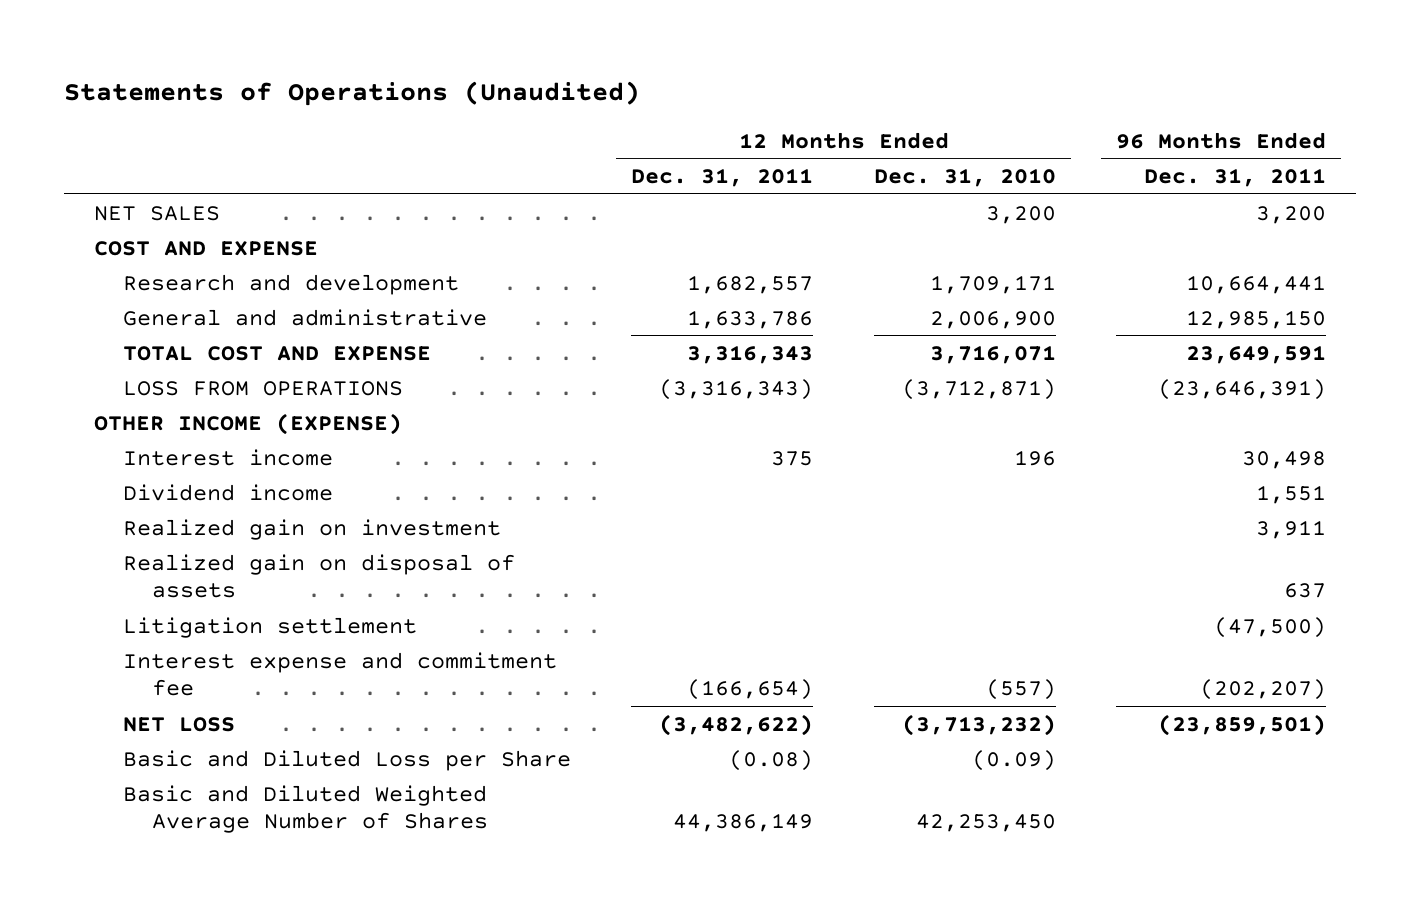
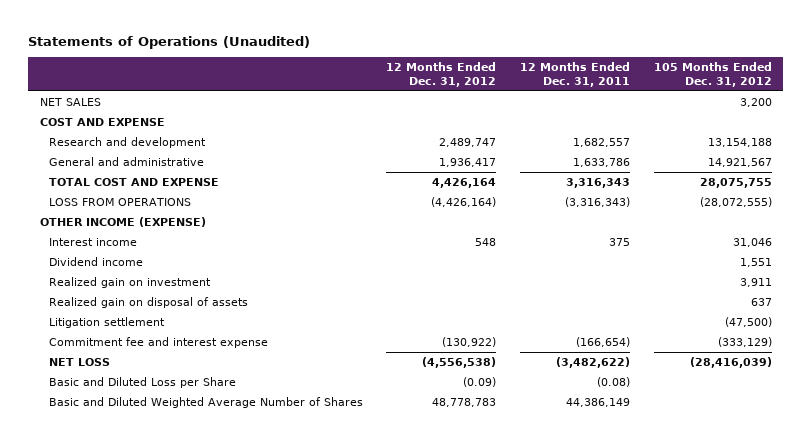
- | 12 Months Ended Dec. 31, 2011 | 12 Months Ended Dec. 31, 2010 | 96 Months Ended Dec. 31, 2011
+ | 12 Months Ended Dec. 31, 2012 | 12 Months Ended Dec. 31, 2011 | 105 Months Ended Dec. 31, 2012
- Interest expense and commitment fee | (166,654) | (557) | (202,207)
+ Commitment fee and interest expense | (130,922) | (166,654) | (333,129)

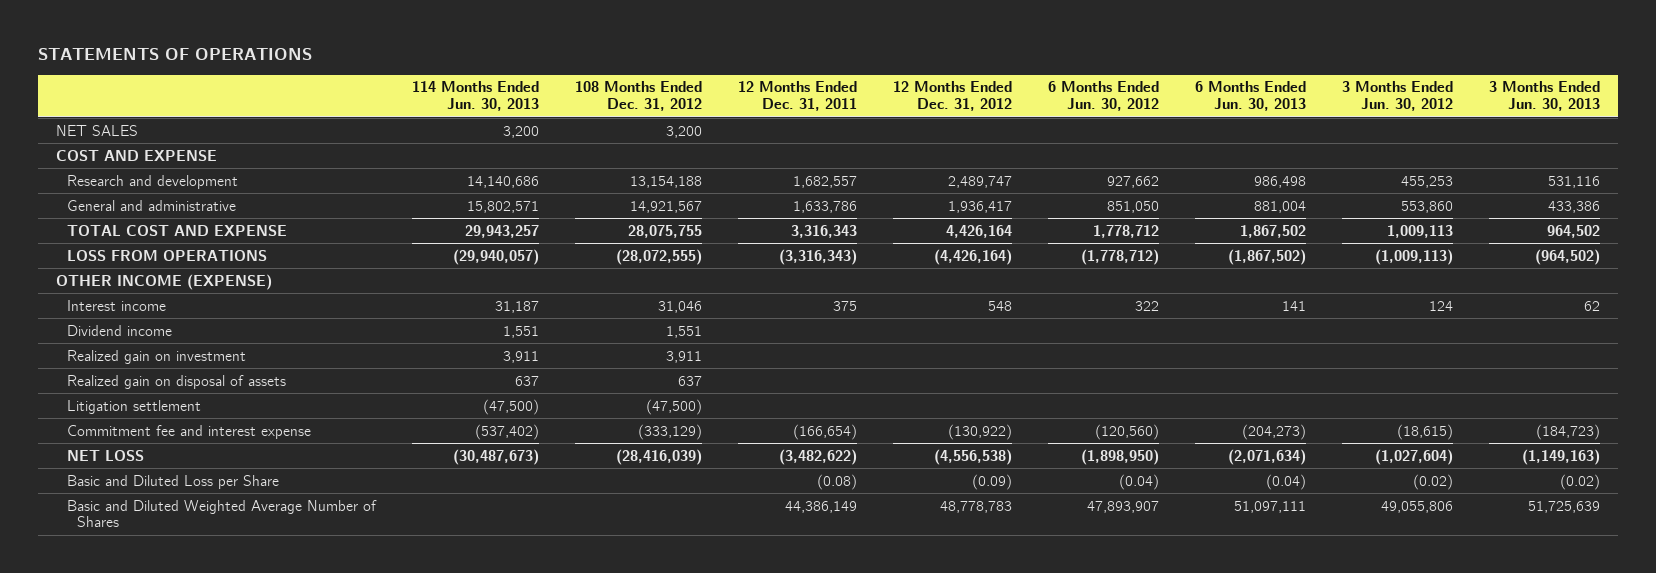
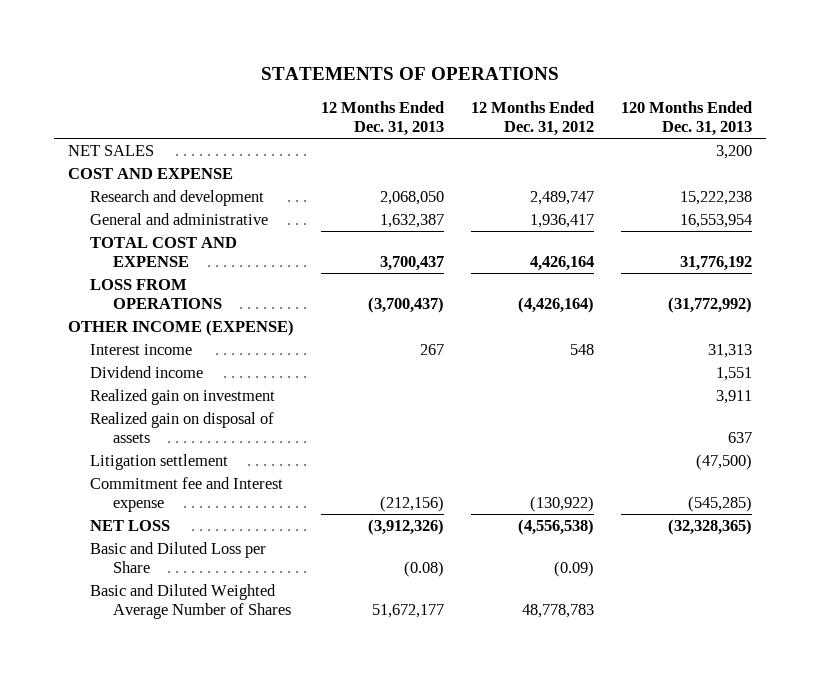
- | 114 Months Ended Jun. 30, 2013 | 108 Months Ended Dec. 31, 2012 | 12 Months Ended Dec. 31, 2011 | 12 Months Ended Dec. 31, 2012 | 6 Months Ended Jun. 30, 2012 | 6 Months Ended Jun. 30, 2013 | 3 Months Ended Jun. 30, 2012 | 3 Months Ended Jun. 30, 2013
+ | 12 Months Ended Dec. 31, 2013 | 12 Months Ended Dec. 31, 2012 | 120 Months Ended Dec. 31, 2013
- Commitment fee and interest expense | (537,402) | (333,129) | (166,654) | (130,922) | (120,560) | (204,273) | (18,615) | (184,723)
+ Commitment fee and Interest expense | (212,156) | (130,922) | (545,285)

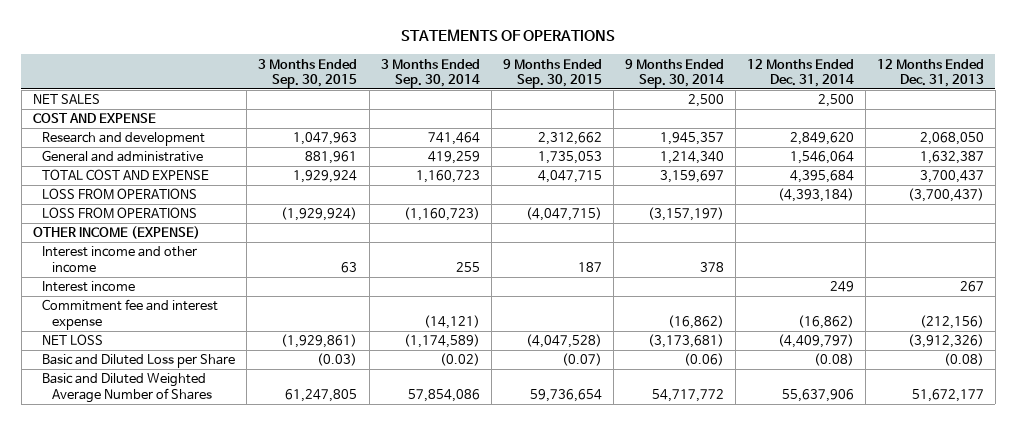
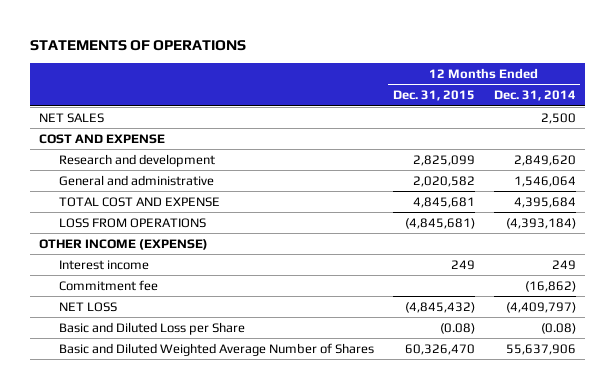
- | 3 Months Ended Sep. 30, 2015 | 3 Months Ended Sep. 30, 2014 | 9 Months Ended Sep. 30, 2015 | 9 Months Ended Sep. 30, 2014 | 12 Months Ended Dec. 31, 2014 | 12 Months Ended Dec. 31, 2013
+ | 12 Months Ended Dec. 31, 2015 | 12 Months Ended Dec. 31, 2014
- LOSS FROM OPERATIONS | (1,929,924) | (1,160,723) | (4,047,715) | (3,157,197) | |
- Interest income and other income | 63 | 255 | 187 | 378 | |
- Commitment fee and interest expense | | (14,121) | | (16,862) | (16,862) | (212,156)
+ Commitment fee | | (16,862)

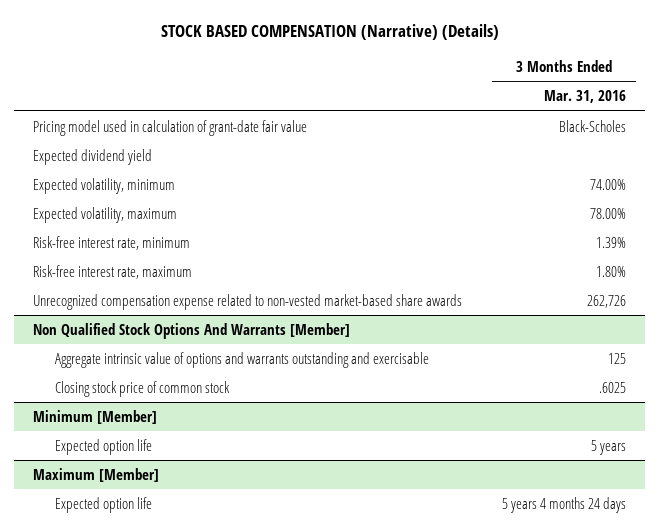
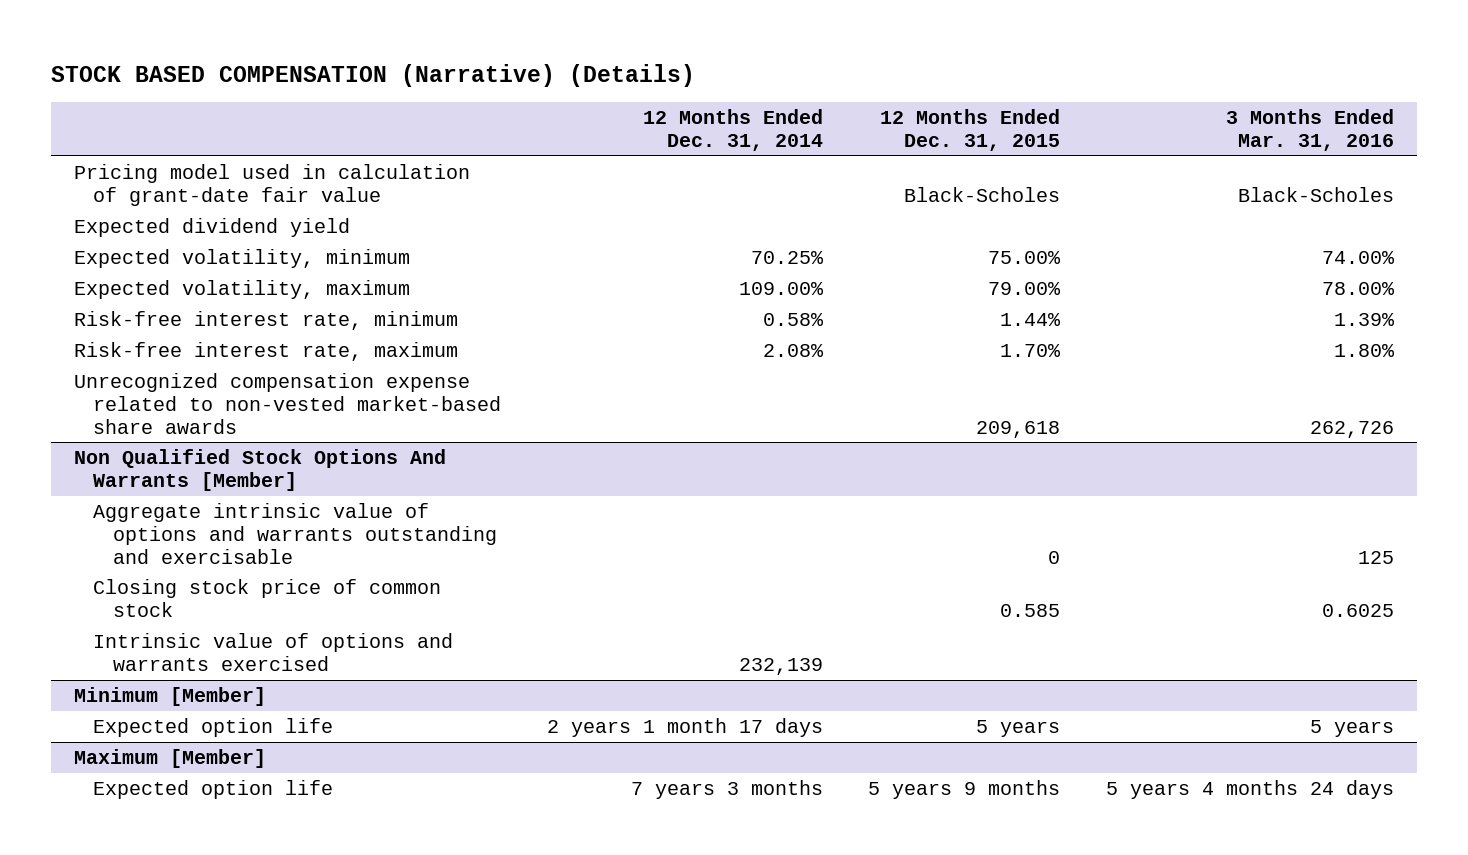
- | 3 Months Ended Mar. 31, 2016
+ | 12 Months Ended Dec. 31, 2014 | 12 Months Ended Dec. 31, 2015 | 3 Months Ended Mar. 31, 2016
@ Non Qualified Stock Options And Warrants [Member]
- Closing stock price of common stock | .6025
+ Closing stock price of common stock | | 0.585 | 0.6025
+ Intrinsic value of options and warrants exercised | 232,139 | |

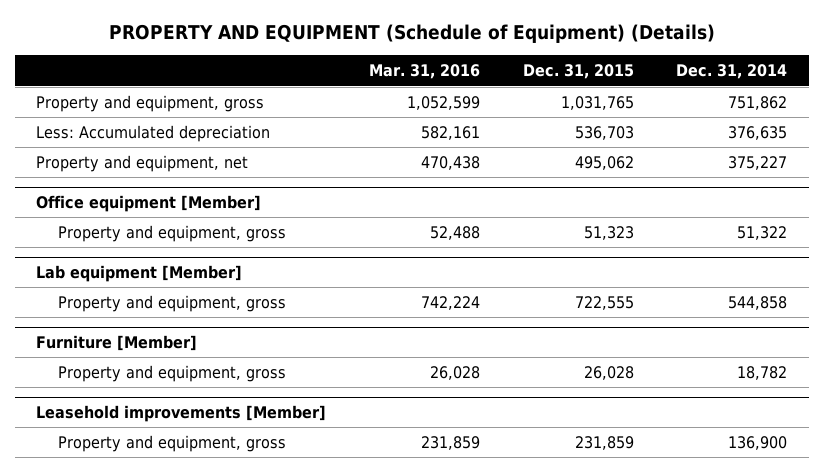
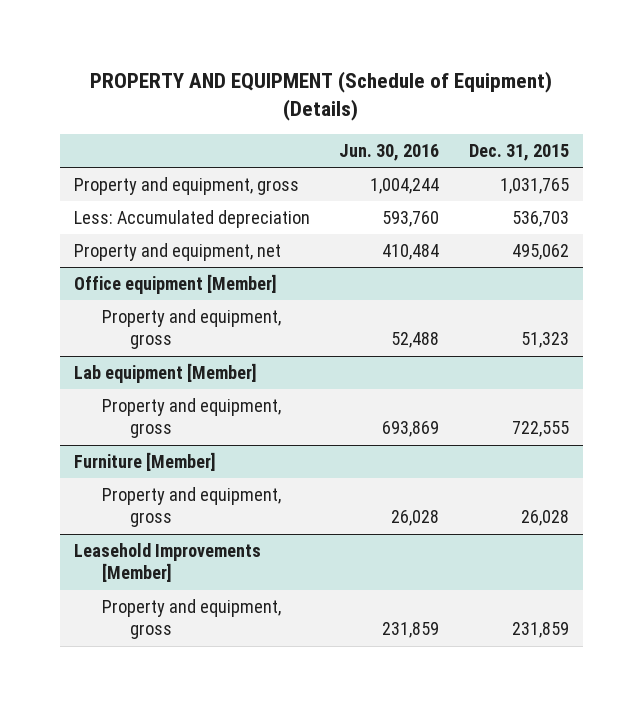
- | Mar. 31, 2016 | Dec. 31, 2015 | Dec. 31, 2014
+ | Jun. 30, 2016 | Dec. 31, 2015
- Leasehold improvements [Member]
+ Leasehold Improvements [Member]

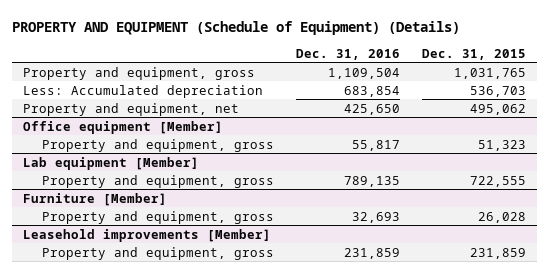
- | Jun. 30, 2016 | Dec. 31, 2015
+ | Dec. 31, 2016 | Dec. 31, 2015
- Leasehold Improvements [Member]
+ Leasehold improvements [Member]

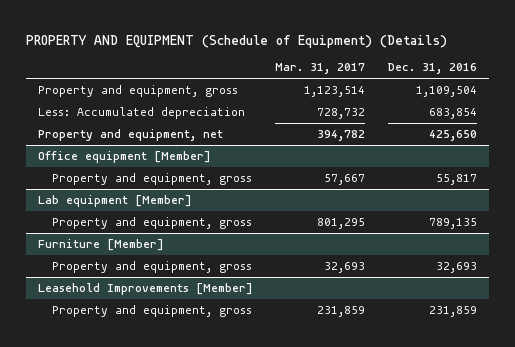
- | Dec. 31, 2016 | Dec. 31, 2015
+ | Mar. 31, 2017 | Dec. 31, 2016
- Leasehold improvements [Member]
+ Leasehold Improvements [Member]

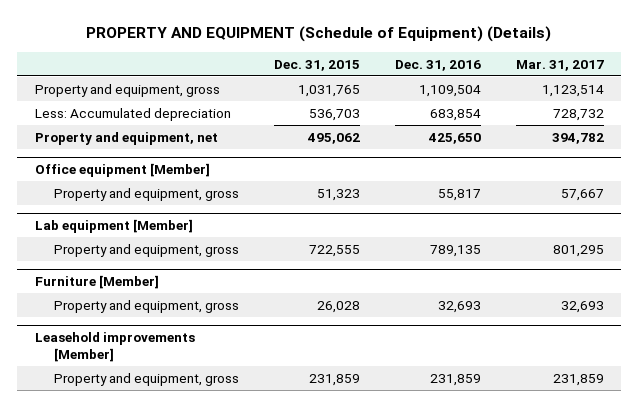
- | Mar. 31, 2017 | Dec. 31, 2016
+ | Dec. 31, 2015 | Dec. 31, 2016 | Mar. 31, 2017
- Leasehold Improvements [Member]
+ Leasehold improvements [Member]

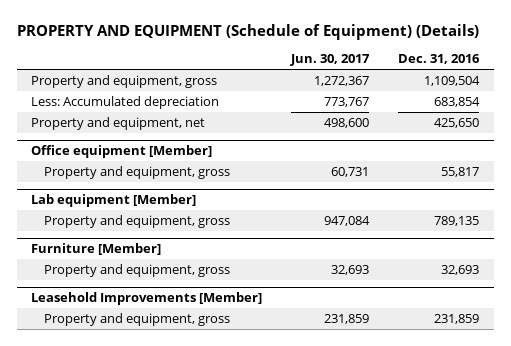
- | Dec. 31, 2015 | Dec. 31, 2016 | Mar. 31, 2017
+ | Jun. 30, 2017 | Dec. 31, 2016
- Leasehold improvements [Member]
+ Leasehold Improvements [Member]

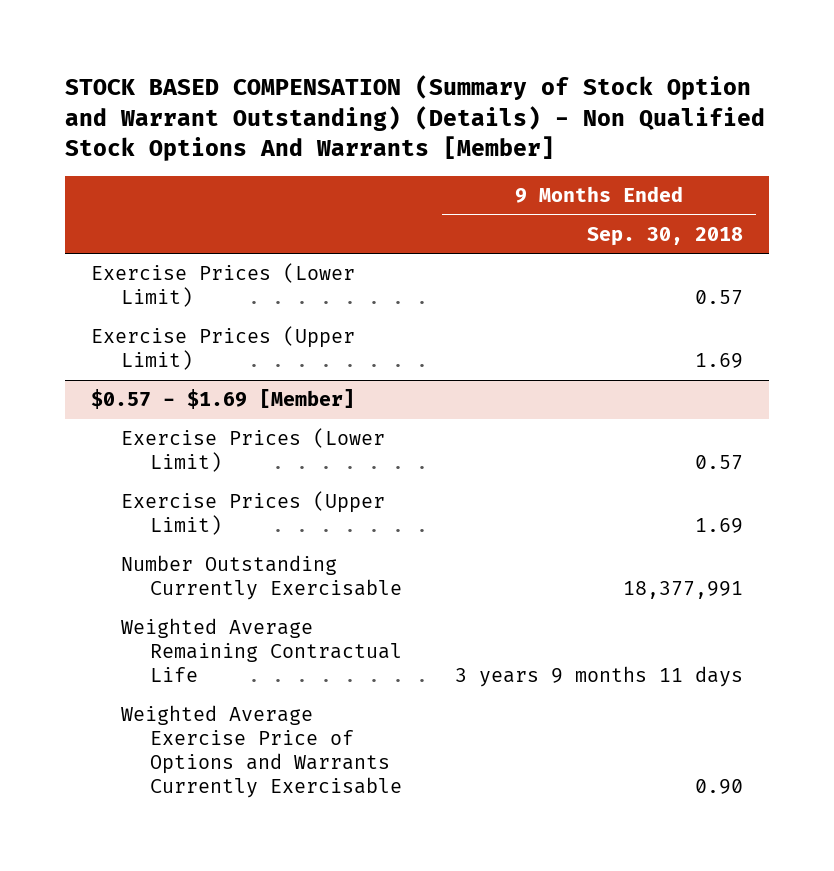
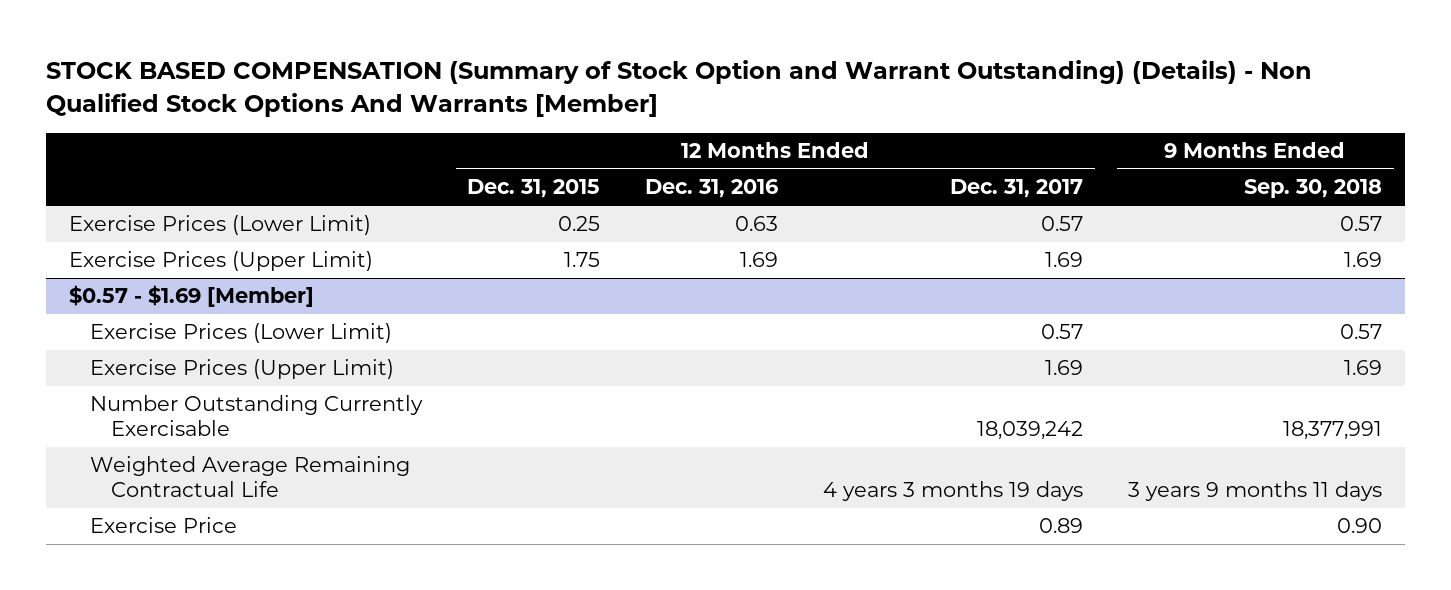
- | 9 Months Ended Sep. 30, 2018
+ | 12 Months Ended Dec. 31, 2015 | 12 Months Ended Dec. 31, 2016 | 12 Months Ended Dec. 31, 2017 | 9 Months Ended Sep. 30, 2018
@ $0.57 - $1.69 [Member]
- Weighted Average Exercise Price of Options and Warrants Currently Exercisable | 0.90
+ Exercise Price | | | 0.89 | 0.90

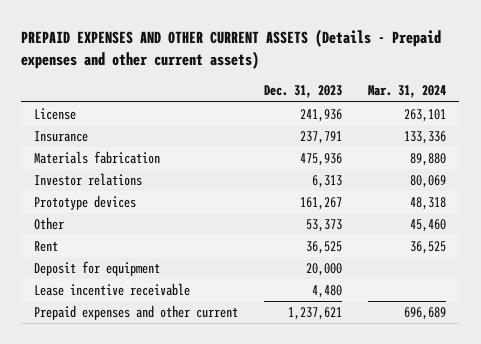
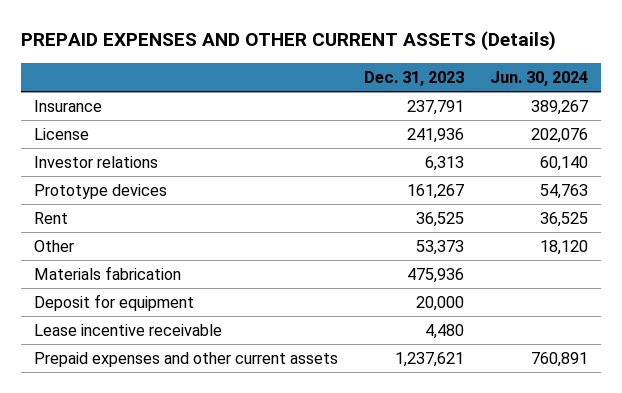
- PREPAID EXPENSES AND OTHER CURRENT ASSETS (Details - Prepaid expenses and other current assets)
+ PREPAID EXPENSES AND OTHER CURRENT ASSETS (Details)
- | Dec. 31, 2023 | Mar. 31, 2024
+ | Dec. 31, 2023 | Jun. 30, 2024
moved down: License | 241,936 | 202,076
moved down: Other | 53,373 | 18,120
moved down: Materials fabrication | 475,936 |
- Prepaid expenses and other current | 1,237,621 | 696,689
+ Prepaid expenses and other current assets | 1,237,621 | 760,891

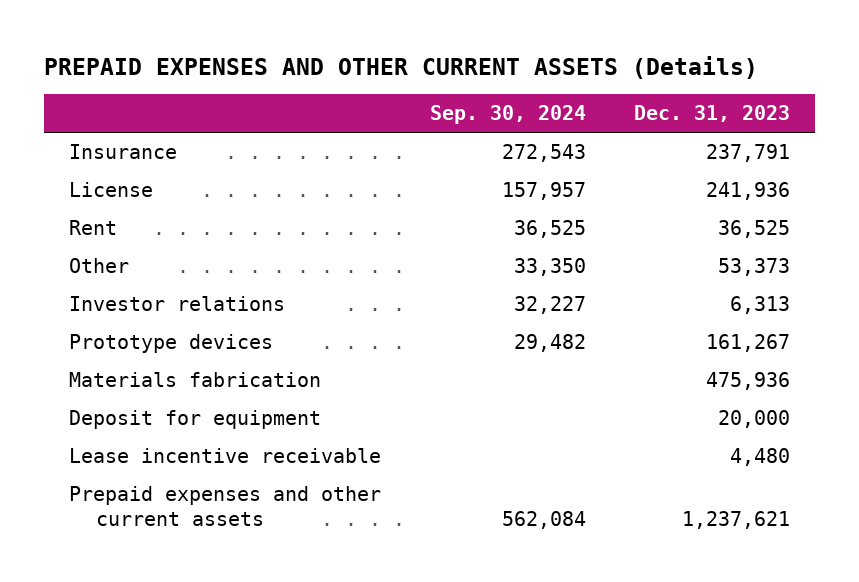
- | Dec. 31, 2023 | Jun. 30, 2024
+ | Sep. 30, 2024 | Dec. 31, 2023
moved down: Investor relations | 32,227 | 6,313
moved down: Prototype devices | 29,482 | 161,267

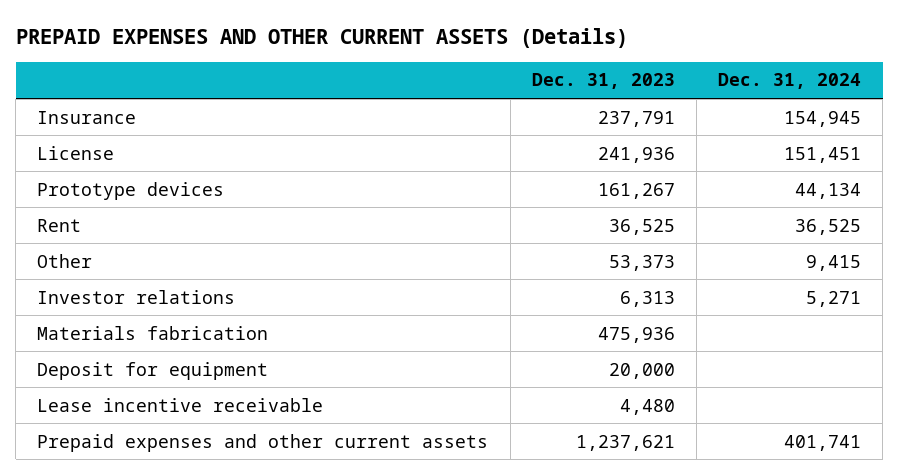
- | Sep. 30, 2024 | Dec. 31, 2023
+ | Dec. 31, 2023 | Dec. 31, 2024
moved up: Prototype devices | 161,267 | 44,134

